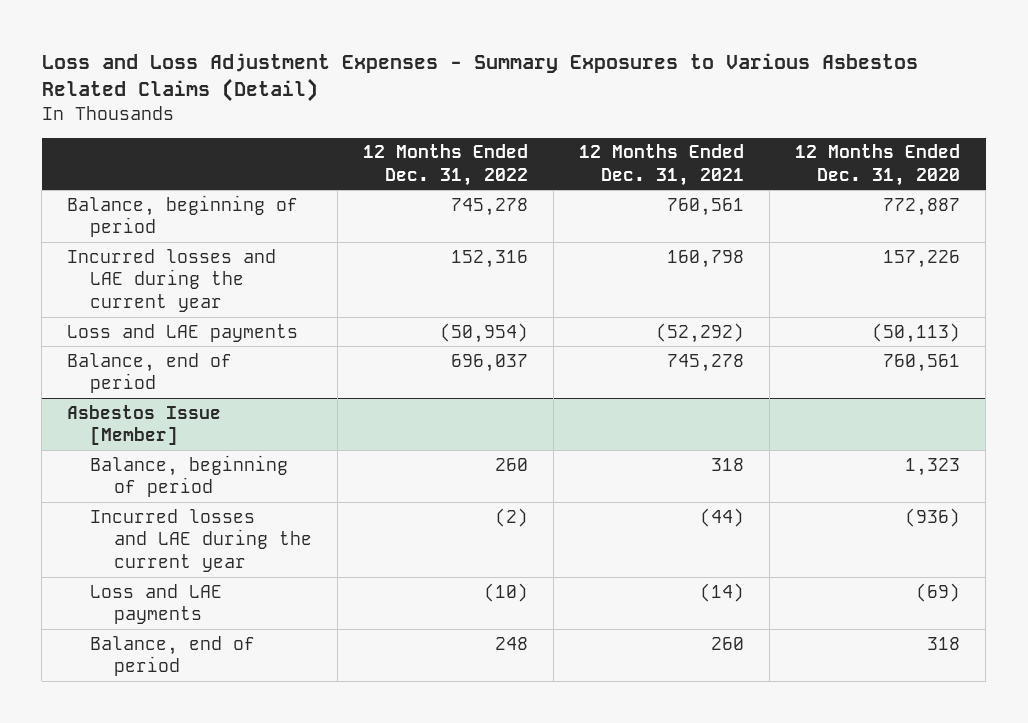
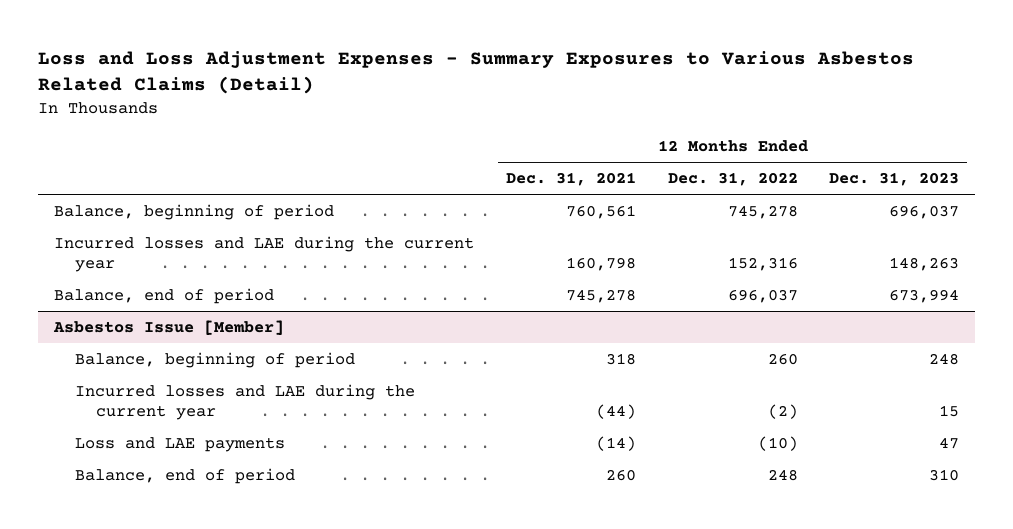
- | 12 Months Ended Dec. 31, 2022 | 12 Months Ended Dec. 31, 2021 | 12 Months Ended Dec. 31, 2020
+ | 12 Months Ended Dec. 31, 2021 | 12 Months Ended Dec. 31, 2022 | 12 Months Ended Dec. 31, 2023
- Loss and LAE payments | (50,954) | (52,292) | (50,113)

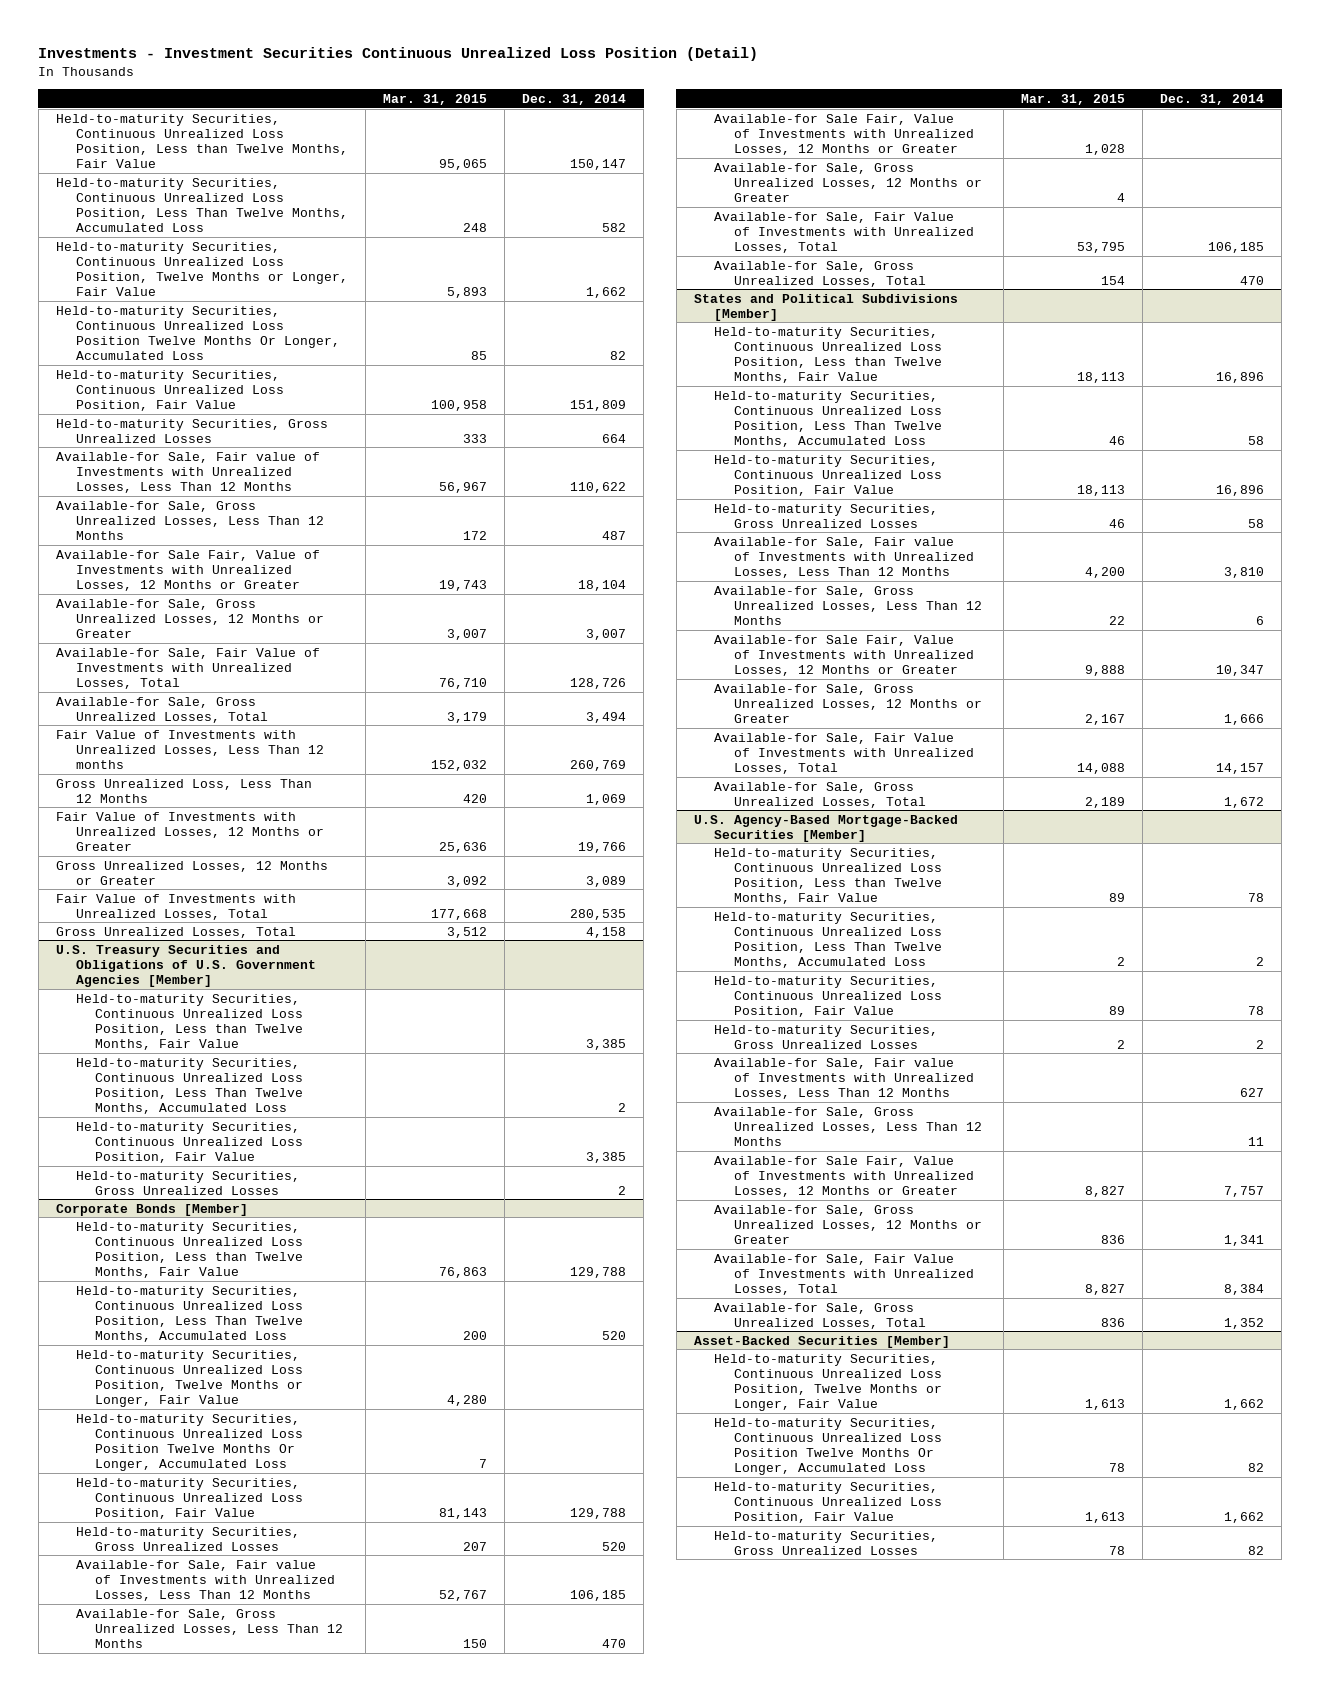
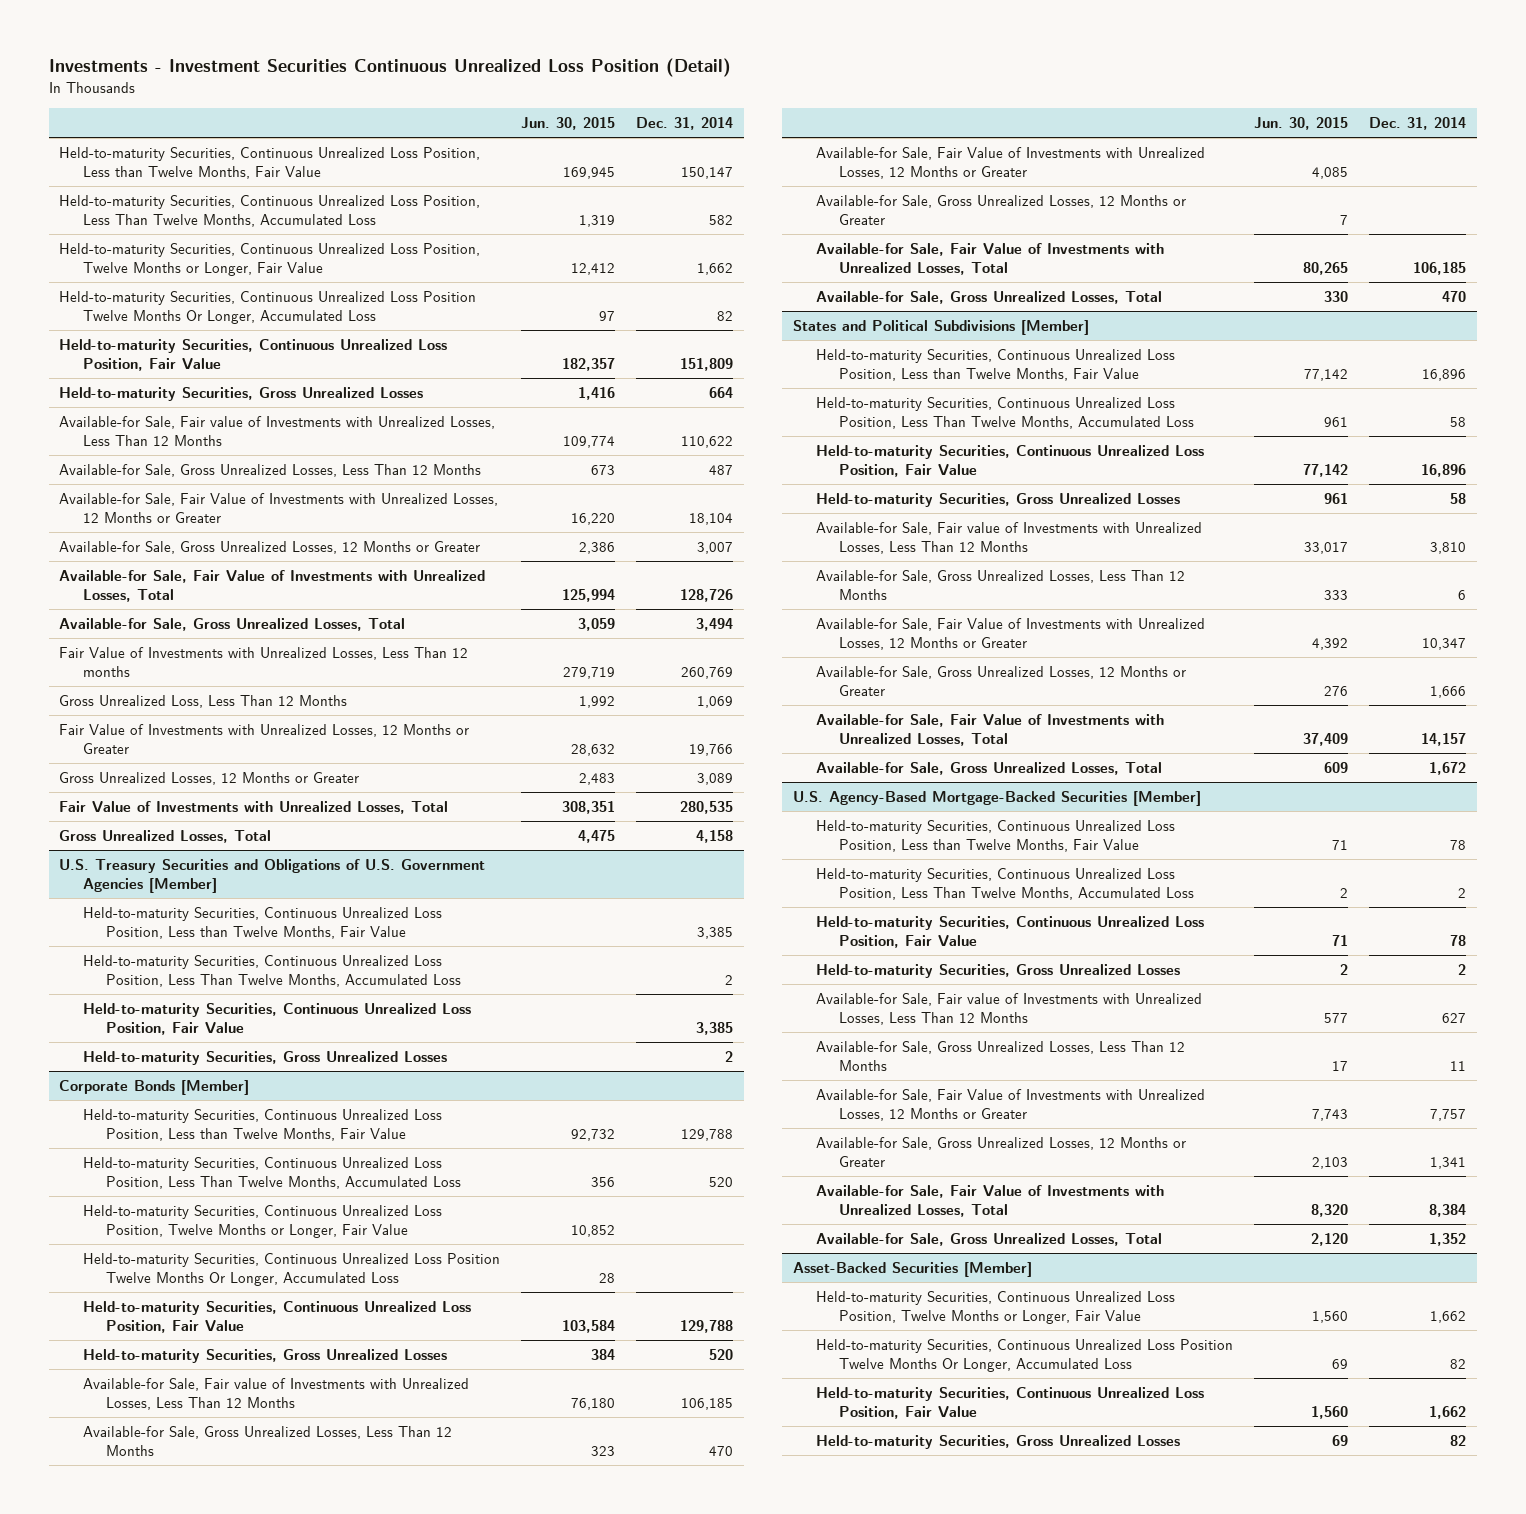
- | Mar. 31, 2015 | Dec. 31, 2014
+ | Jun. 30, 2015 | Dec. 31, 2014
- Available-for Sale Fair, Value of Investments with Unrealized Losses, 12 Months or Greater | 19,743 | 18,104
+ Available-for Sale, Fair Value of Investments with Unrealized Losses, 12 Months or Greater | 16,220 | 18,104
@ Corporate Bonds [Member]
- Available-for Sale Fair, Value of Investments with Unrealized Losses, 12 Months or Greater | 1,028 |
+ Available-for Sale, Fair Value of Investments with Unrealized Losses, 12 Months or Greater | 4,085 |
@ States and Political Subdivisions [Member]
- Available-for Sale Fair, Value of Investments with Unrealized Losses, 12 Months or Greater | 9,888 | 10,347
+ Available-for Sale, Fair Value of Investments with Unrealized Losses, 12 Months or Greater | 4,392 | 10,347
@ U.S. Agency-Based Mortgage-Backed Securities [Member]
- Available-for Sale Fair, Value of Investments with Unrealized Losses, 12 Months or Greater | 8,827 | 7,757
+ Available-for Sale, Fair Value of Investments with Unrealized Losses, 12 Months or Greater | 7,743 | 7,757

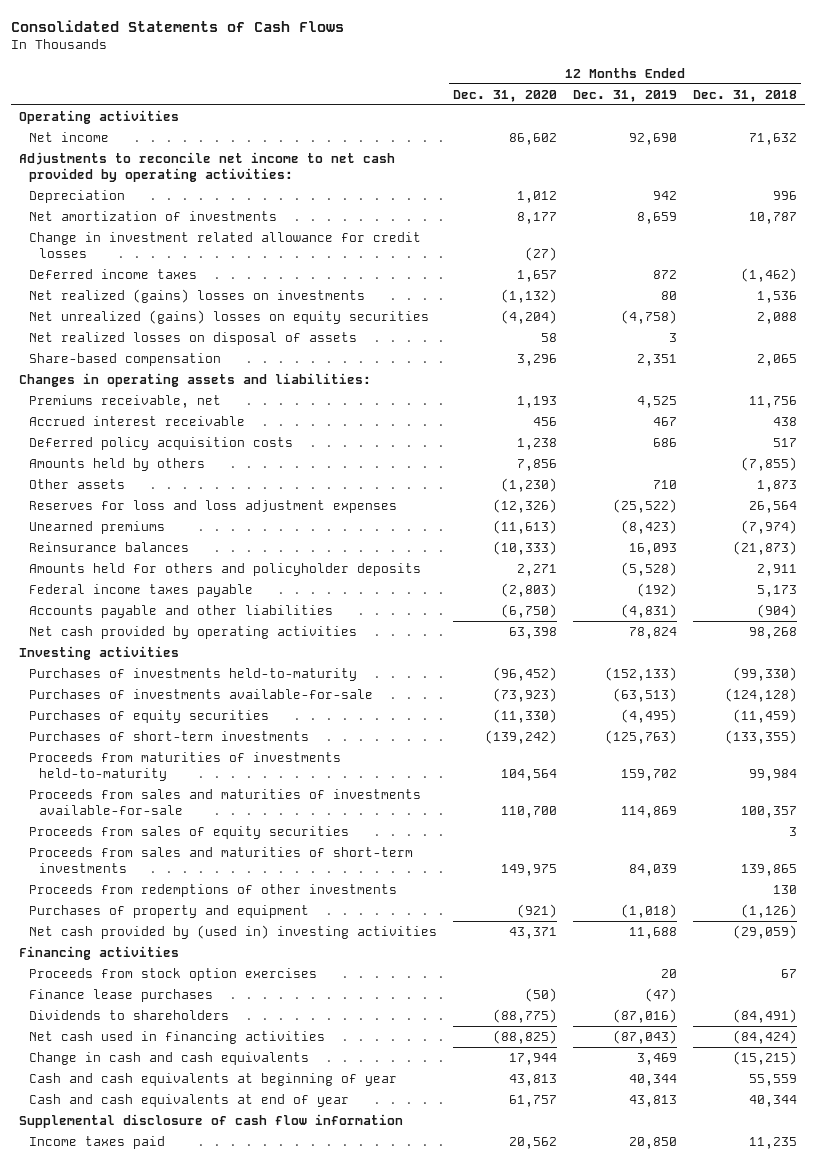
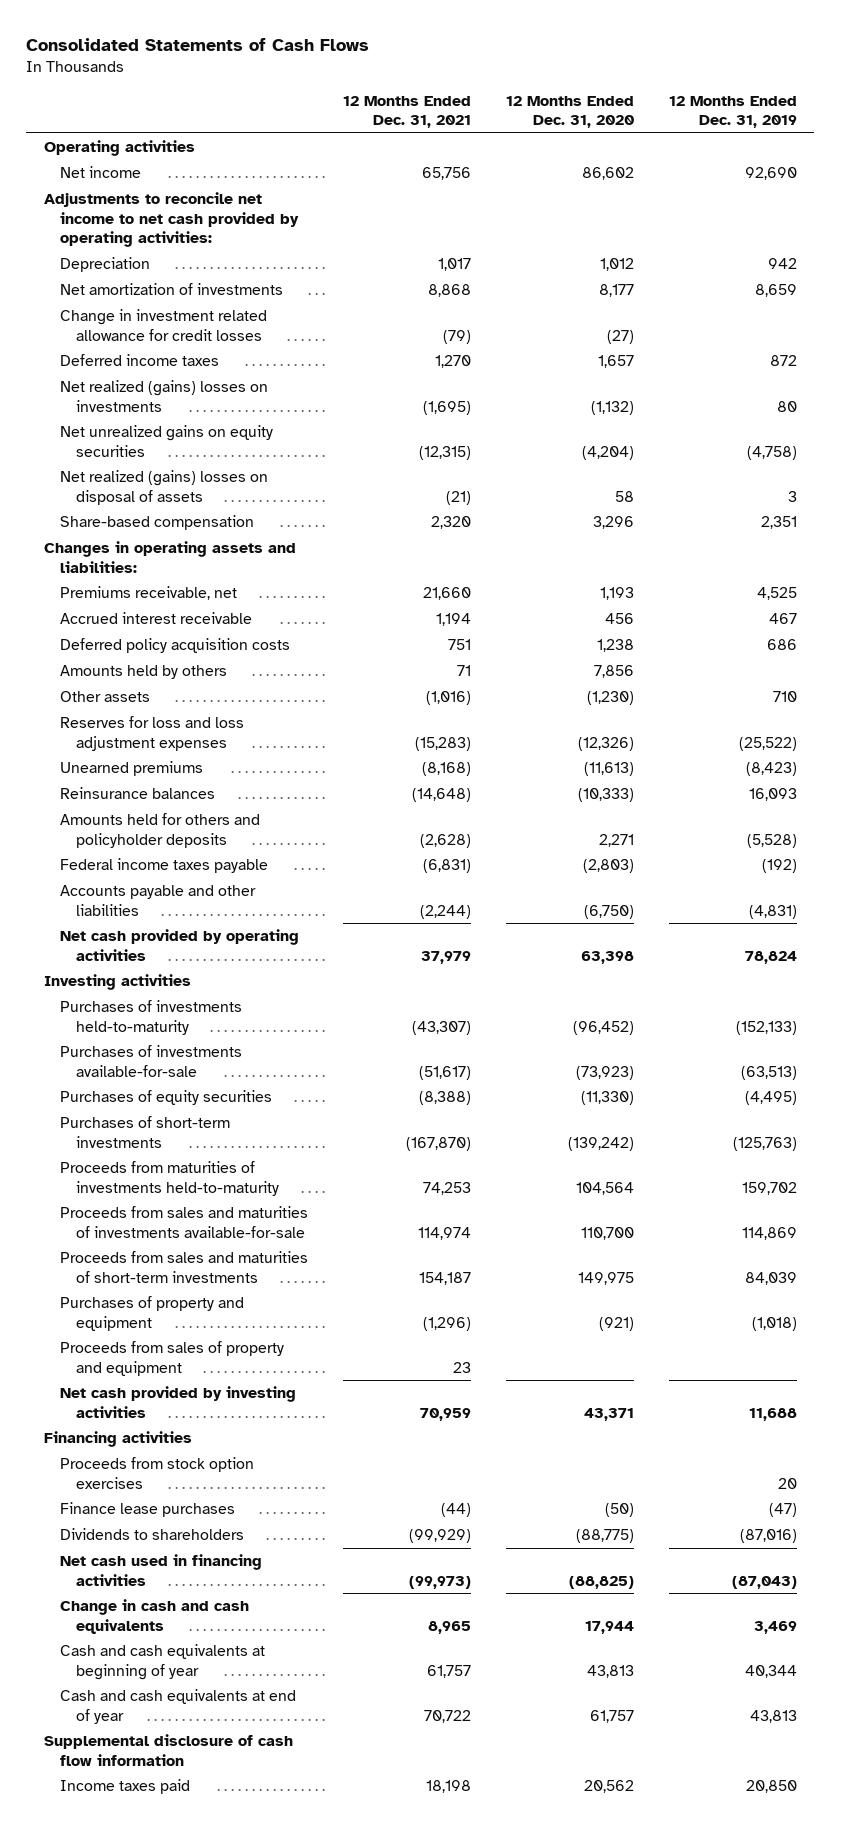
- | 12 Months Ended Dec. 31, 2020 | 12 Months Ended Dec. 31, 2019 | 12 Months Ended Dec. 31, 2018
+ | 12 Months Ended Dec. 31, 2021 | 12 Months Ended Dec. 31, 2020 | 12 Months Ended Dec. 31, 2019
- Net unrealized (gains) losses on equity securities | (4,204) | (4,758) | 2,088
- Net realized losses on disposal of assets | 58 | 3 |
+ Net unrealized gains on equity securities | (12,315) | (4,204) | (4,758)
+ Net realized (gains) losses on disposal of assets | (21) | 58 | 3
- Proceeds from sales of equity securities | | | 3
- Proceeds from redemptions of other investments | | | 130
- Net cash provided by (used in) investing activities | 43,371 | 11,688 | (29,059)
+ Proceeds from sales of property and equipment | 23 | |
+ Net cash provided by investing activities | 70,959 | 43,371 | 11,688

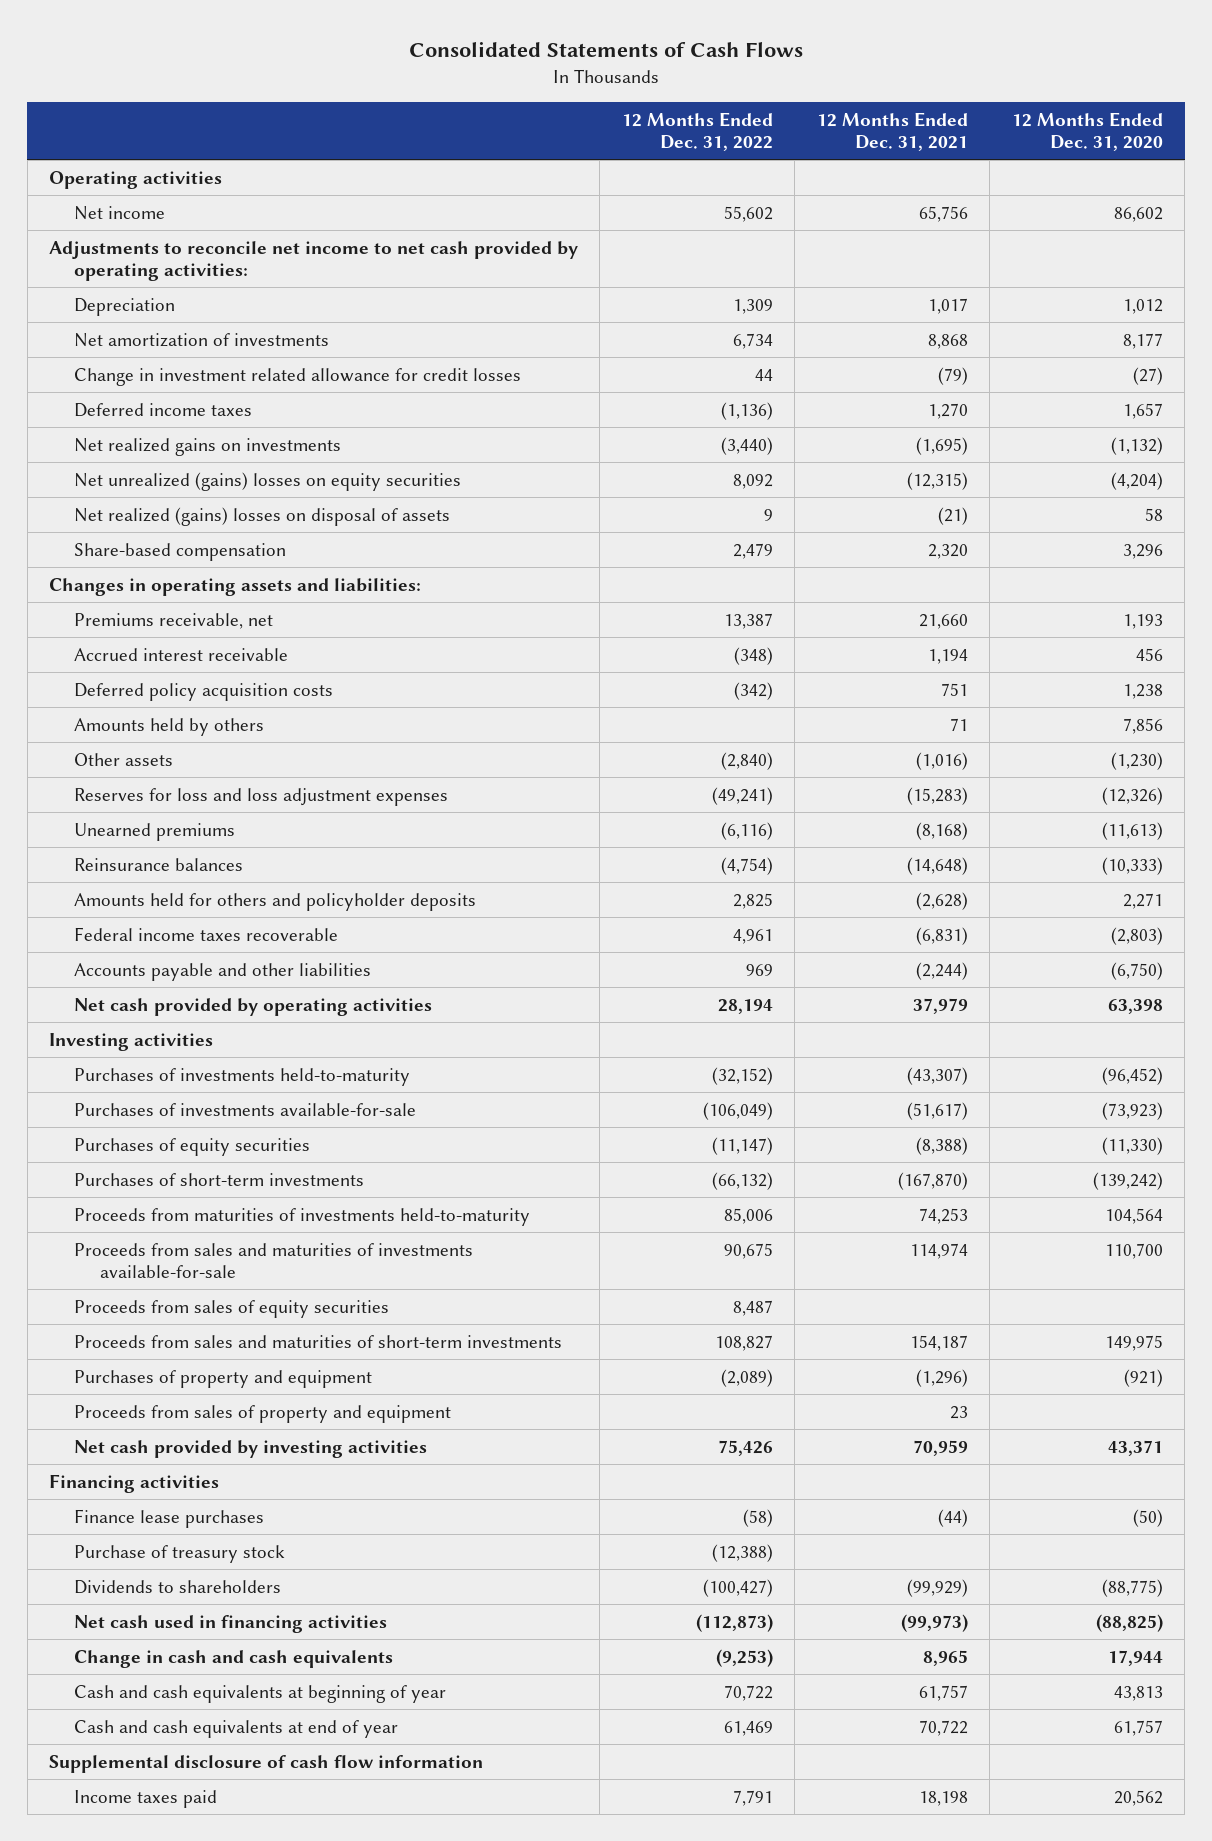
- | 12 Months Ended Dec. 31, 2021 | 12 Months Ended Dec. 31, 2020 | 12 Months Ended Dec. 31, 2019
+ | 12 Months Ended Dec. 31, 2022 | 12 Months Ended Dec. 31, 2021 | 12 Months Ended Dec. 31, 2020
- Net realized (gains) losses on investments | (1,695) | (1,132) | 80
- Net unrealized gains on equity securities | (12,315) | (4,204) | (4,758)
+ Net realized gains on investments | (3,440) | (1,695) | (1,132)
+ Net unrealized (gains) losses on equity securities | 8,092 | (12,315) | (4,204)
- Federal income taxes payable | (6,831) | (2,803) | (192)
+ Federal income taxes recoverable | 4,961 | (6,831) | (2,803)
+ Proceeds from sales of equity securities | 8,487 | |
- Proceeds from stock option exercises | | | 20
+ Purchase of treasury stock | (12,388) | |

